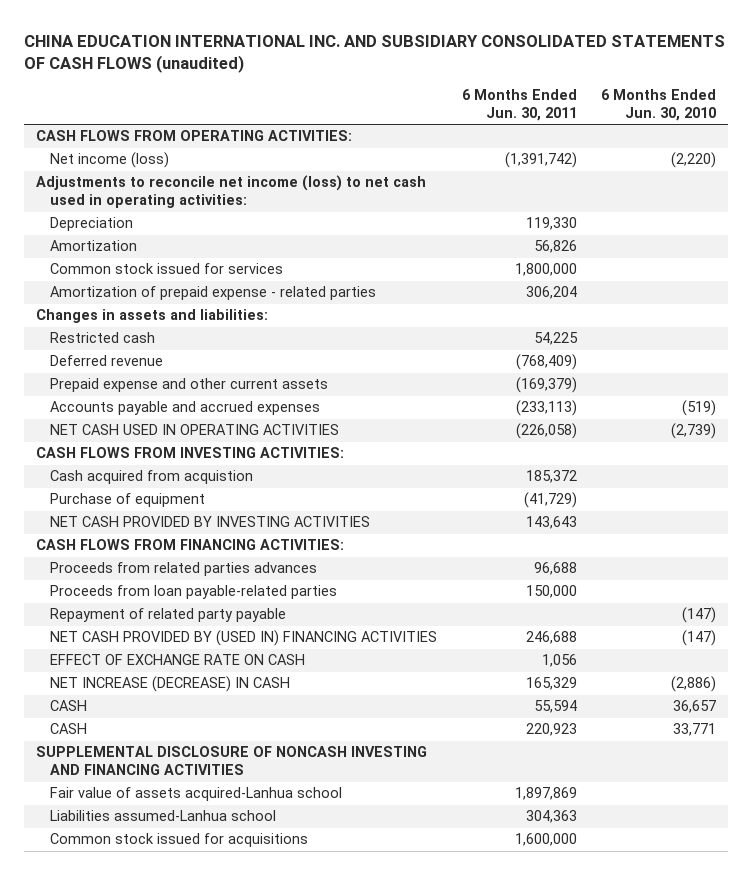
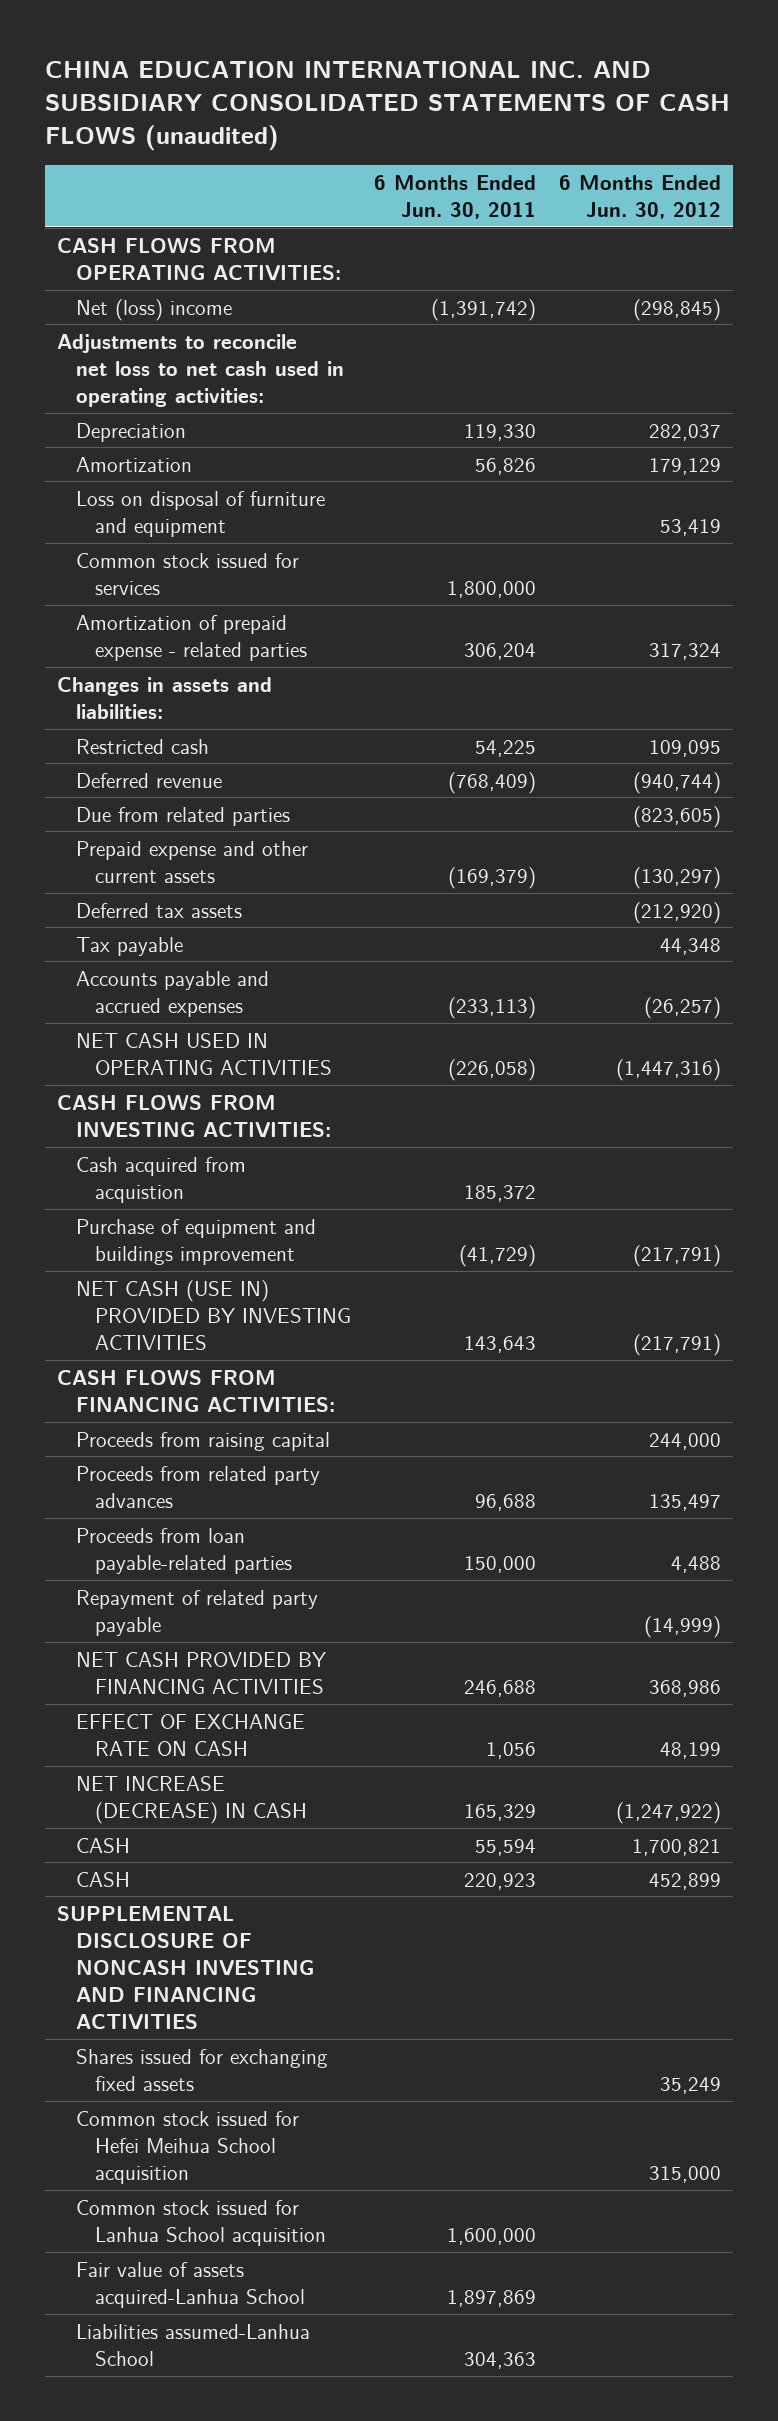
- | 6 Months Ended Jun. 30, 2011 | 6 Months Ended Jun. 30, 2010
+ | 6 Months Ended Jun. 30, 2011 | 6 Months Ended Jun. 30, 2012
- Net income (loss) | (1,391,742) | (2,220)
- Adjustments to reconcile net income (loss) to net cash used in operating activities:
+ Net (loss) income | (1,391,742) | (298,845)
+ Adjustments to reconcile net loss to net cash used in operating activities:
+ Loss on disposal of furniture and equipment | | 53,419
+ Due from related parties | | (823,605)
+ Deferred tax assets | | (212,920)
+ Tax payable | | 44,348
- Purchase of equipment | (41,729) |
- NET CASH PROVIDED BY INVESTING ACTIVITIES | 143,643 |
+ Purchase of equipment and buildings improvement | (41,729) | (217,791)
+ NET CASH (USE IN) PROVIDED BY INVESTING ACTIVITIES | 143,643 | (217,791)
- Proceeds from related parties advances | 96,688 |
+ Proceeds from raising capital | | 244,000
+ Proceeds from related party advances | 96,688 | 135,497
- NET CASH PROVIDED BY (USED IN) FINANCING ACTIVITIES | 246,688 | (147)
+ NET CASH PROVIDED BY FINANCING ACTIVITIES | 246,688 | 368,986
- Fair value of assets acquired-Lanhua school | 1,897,869 |
- Liabilities assumed-Lanhua school | 304,363 |
- Common stock issued for acquisitions | 1,600,000 |
+ Shares issued for exchanging fixed assets | | 35,249
+ Common stock issued for Hefei Meihua School acquisition | | 315,000
+ Common stock issued for Lanhua School acquisition | 1,600,000 |
+ Fair value of assets acquired-Lanhua School | 1,897,869 |
+ Liabilities assumed-Lanhua School | 304,363 |

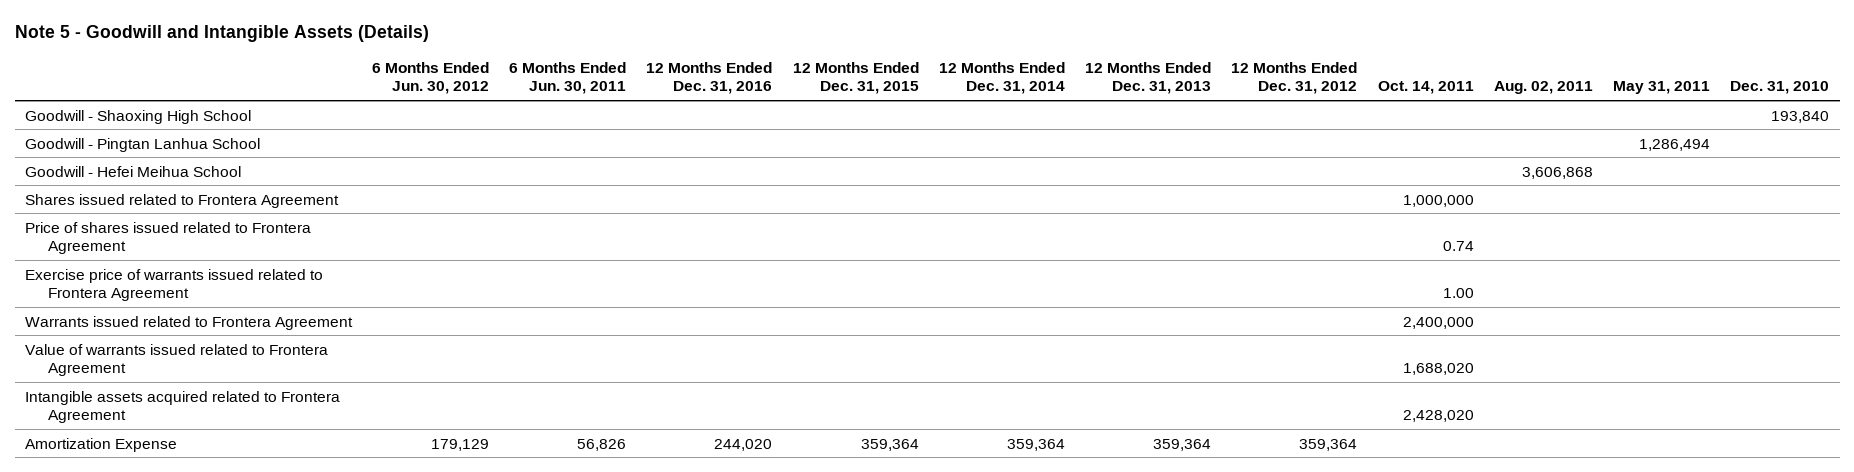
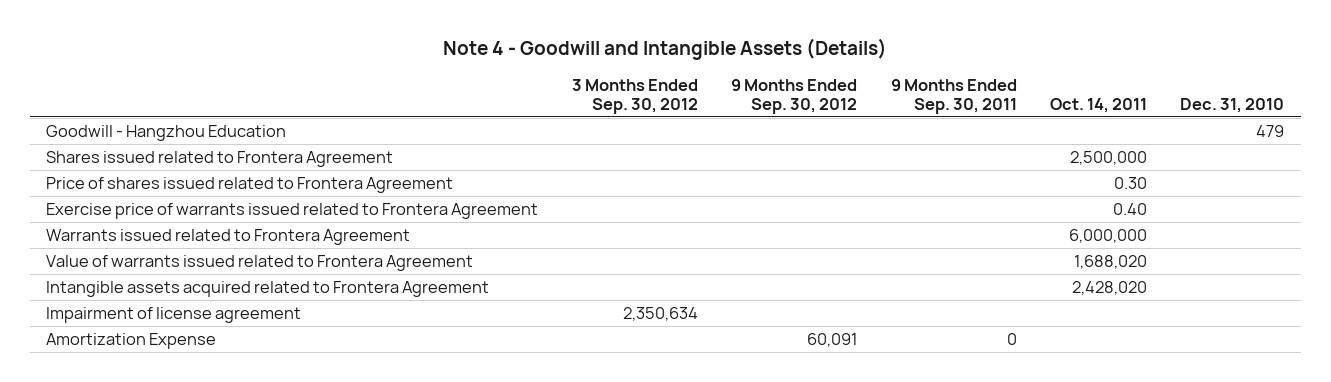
- Note 5 - Goodwill and Intangible Assets (Details)
+ Note 4 - Goodwill and Intangible Assets (Details)
- | 6 Months Ended Jun. 30, 2012 | 6 Months Ended Jun. 30, 2011 | 12 Months Ended Dec. 31, 2016 | 12 Months Ended Dec. 31, 2015 | 12 Months Ended Dec. 31, 2014 | 12 Months Ended Dec. 31, 2013 | 12 Months Ended Dec. 31, 2012 | Oct. 14, 2011 | Aug. 02, 2011 | May 31, 2011 | Dec. 31, 2010
+ | 3 Months Ended Sep. 30, 2012 | 9 Months Ended Sep. 30, 2012 | 9 Months Ended Sep. 30, 2011 | Oct. 14, 2011 | Dec. 31, 2010
- Goodwill - Shaoxing High School | | | | | | | | | | | 193,840
- Goodwill - Pingtan Lanhua School | | | | | | | | | | 1,286,494 |
- Goodwill - Hefei Meihua School | | | | | | | | | 3,606,868 | |
- Shares issued related to Frontera Agreement | | | | | | | | 1,000,000 | | |
- Price of shares issued related to Frontera Agreement | | | | | | | | 0.74 | | |
- Exercise price of warrants issued related to Frontera Agreement | | | | | | | | 1.00 | | |
- Warrants issued related to Frontera Agreement | | | | | | | | 2,400,000 | | |
+ Goodwill - Hangzhou Education | | | | | 479
+ Shares issued related to Frontera Agreement | | | | 2,500,000 |
+ Price of shares issued related to Frontera Agreement | | | | 0.30 |
+ Exercise price of warrants issued related to Frontera Agreement | | | | 0.40 |
+ Warrants issued related to Frontera Agreement | | | | 6,000,000 |
+ Impairment of license agreement | 2,350,634 | | | |

